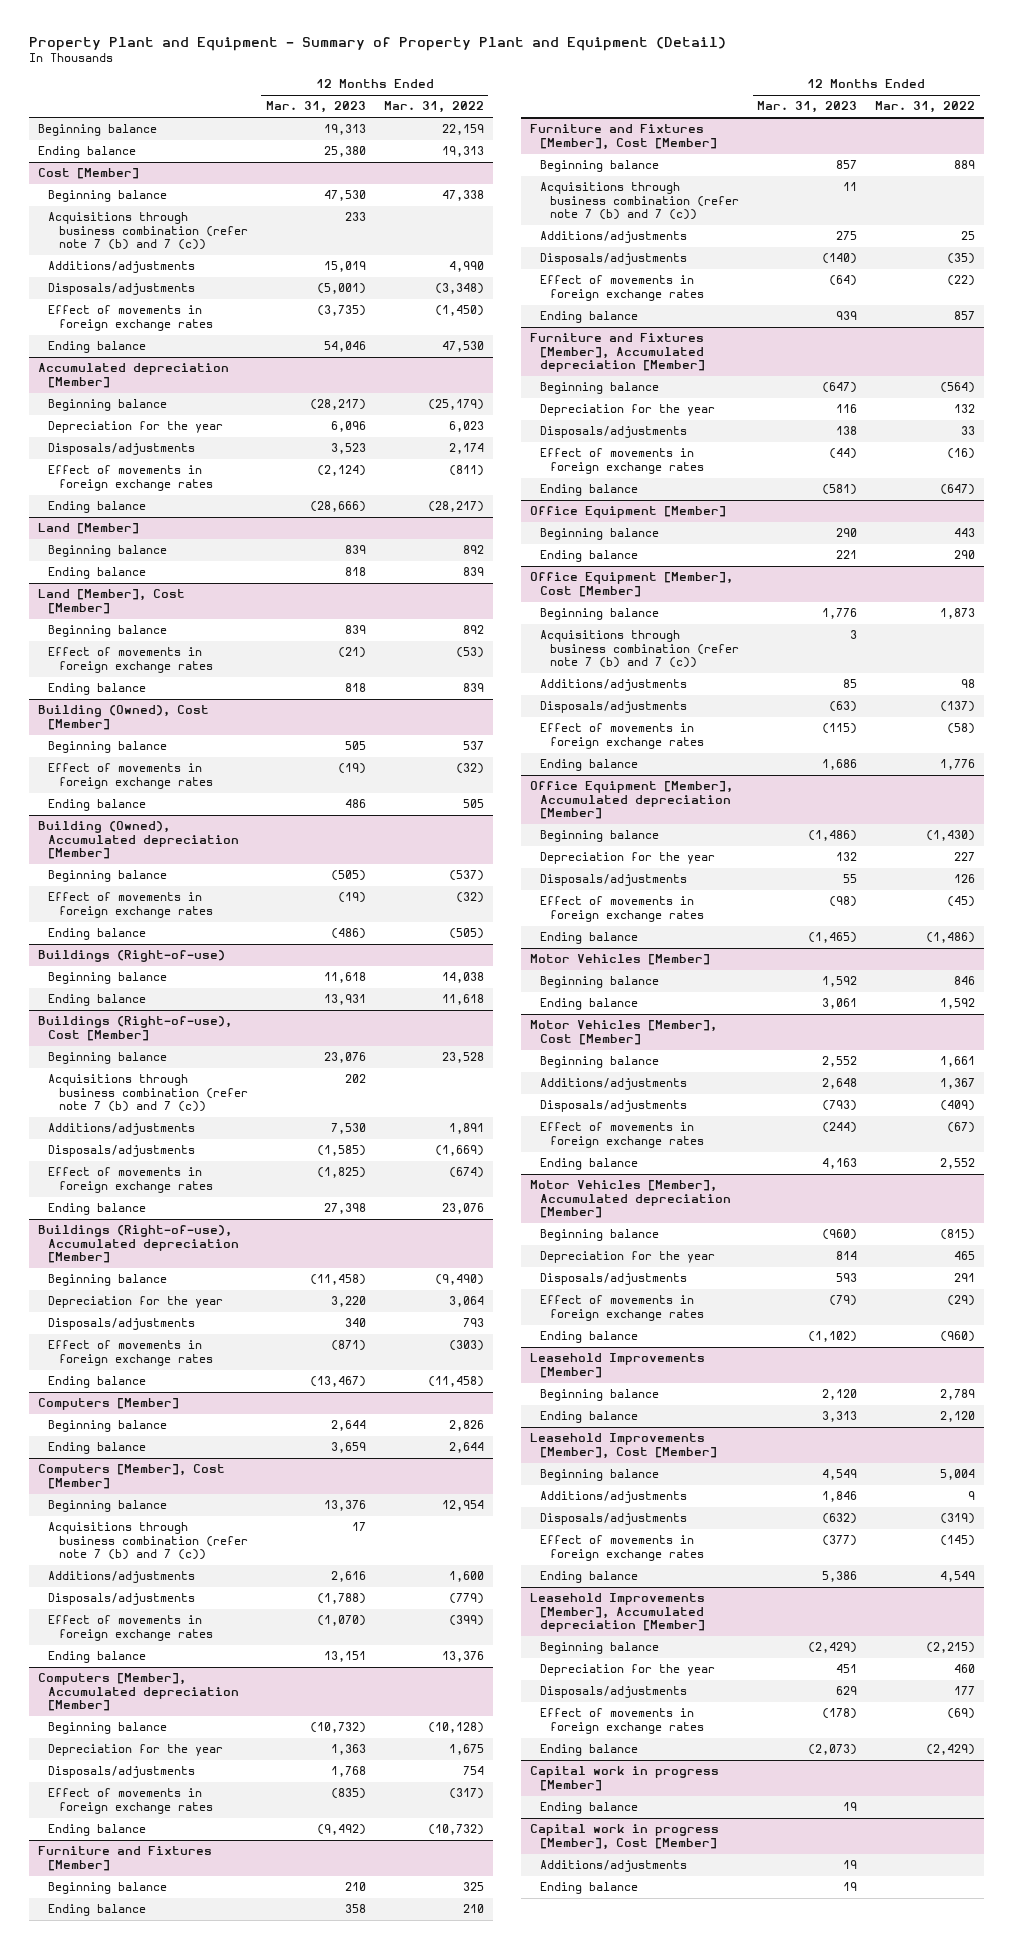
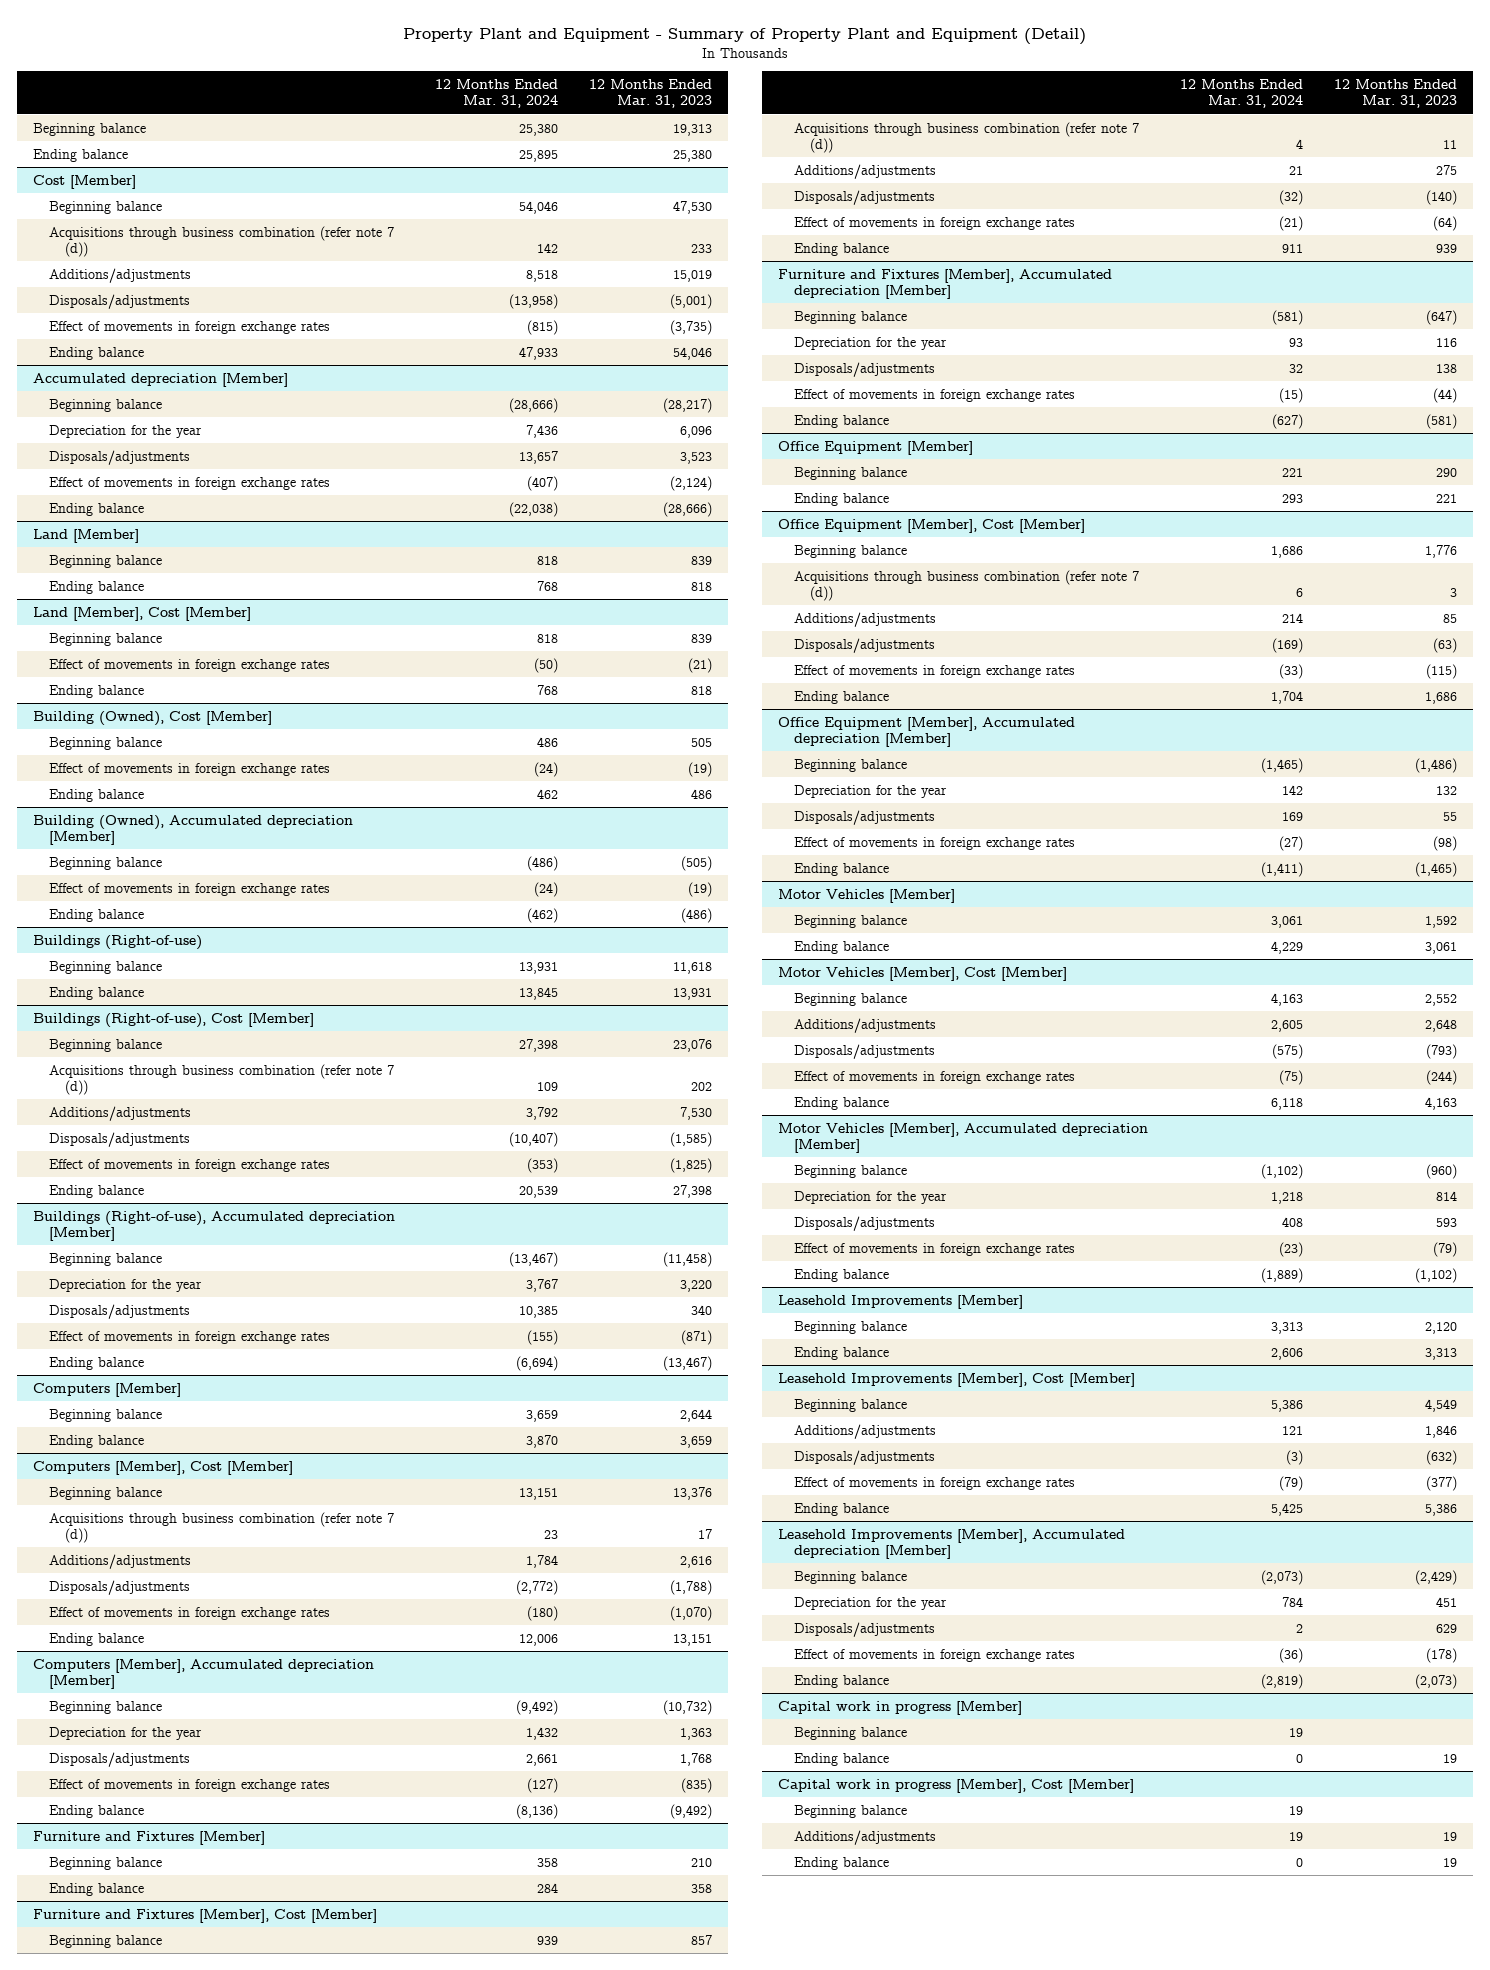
- | 12 Months Ended Mar. 31, 2023 | 12 Months Ended Mar. 31, 2022
+ | 12 Months Ended Mar. 31, 2024 | 12 Months Ended Mar. 31, 2023
@ Cost [Member]
- Acquisitions through business combination (refer note 7 (b) and 7 (c)) | 233 |
+ Acquisitions through business combination (refer note 7 (d)) | 142 | 233
@ Buildings (Right-of-use), Cost [Member]
- Acquisitions through business combination (refer note 7 (b) and 7 (c)) | 202 |
+ Acquisitions through business combination (refer note 7 (d)) | 109 | 202
@ Computers [Member], Cost [Member]
- Acquisitions through business combination (refer note 7 (b) and 7 (c)) | 17 |
+ Acquisitions through business combination (refer note 7 (d)) | 23 | 17
@ Furniture and Fixtures [Member], Cost [Member]
- Acquisitions through business combination (refer note 7 (b) and 7 (c)) | 11 |
+ Acquisitions through business combination (refer note 7 (d)) | 4 | 11
@ Office Equipment [Member], Cost [Member]
- Acquisitions through business combination (refer note 7 (b) and 7 (c)) | 3 |
+ Acquisitions through business combination (refer note 7 (d)) | 6 | 3
@ Capital work in progress [Member]
+ Beginning balance | 19 |
@ Capital work in progress [Member], Cost [Member]
+ Beginning balance | 19 |

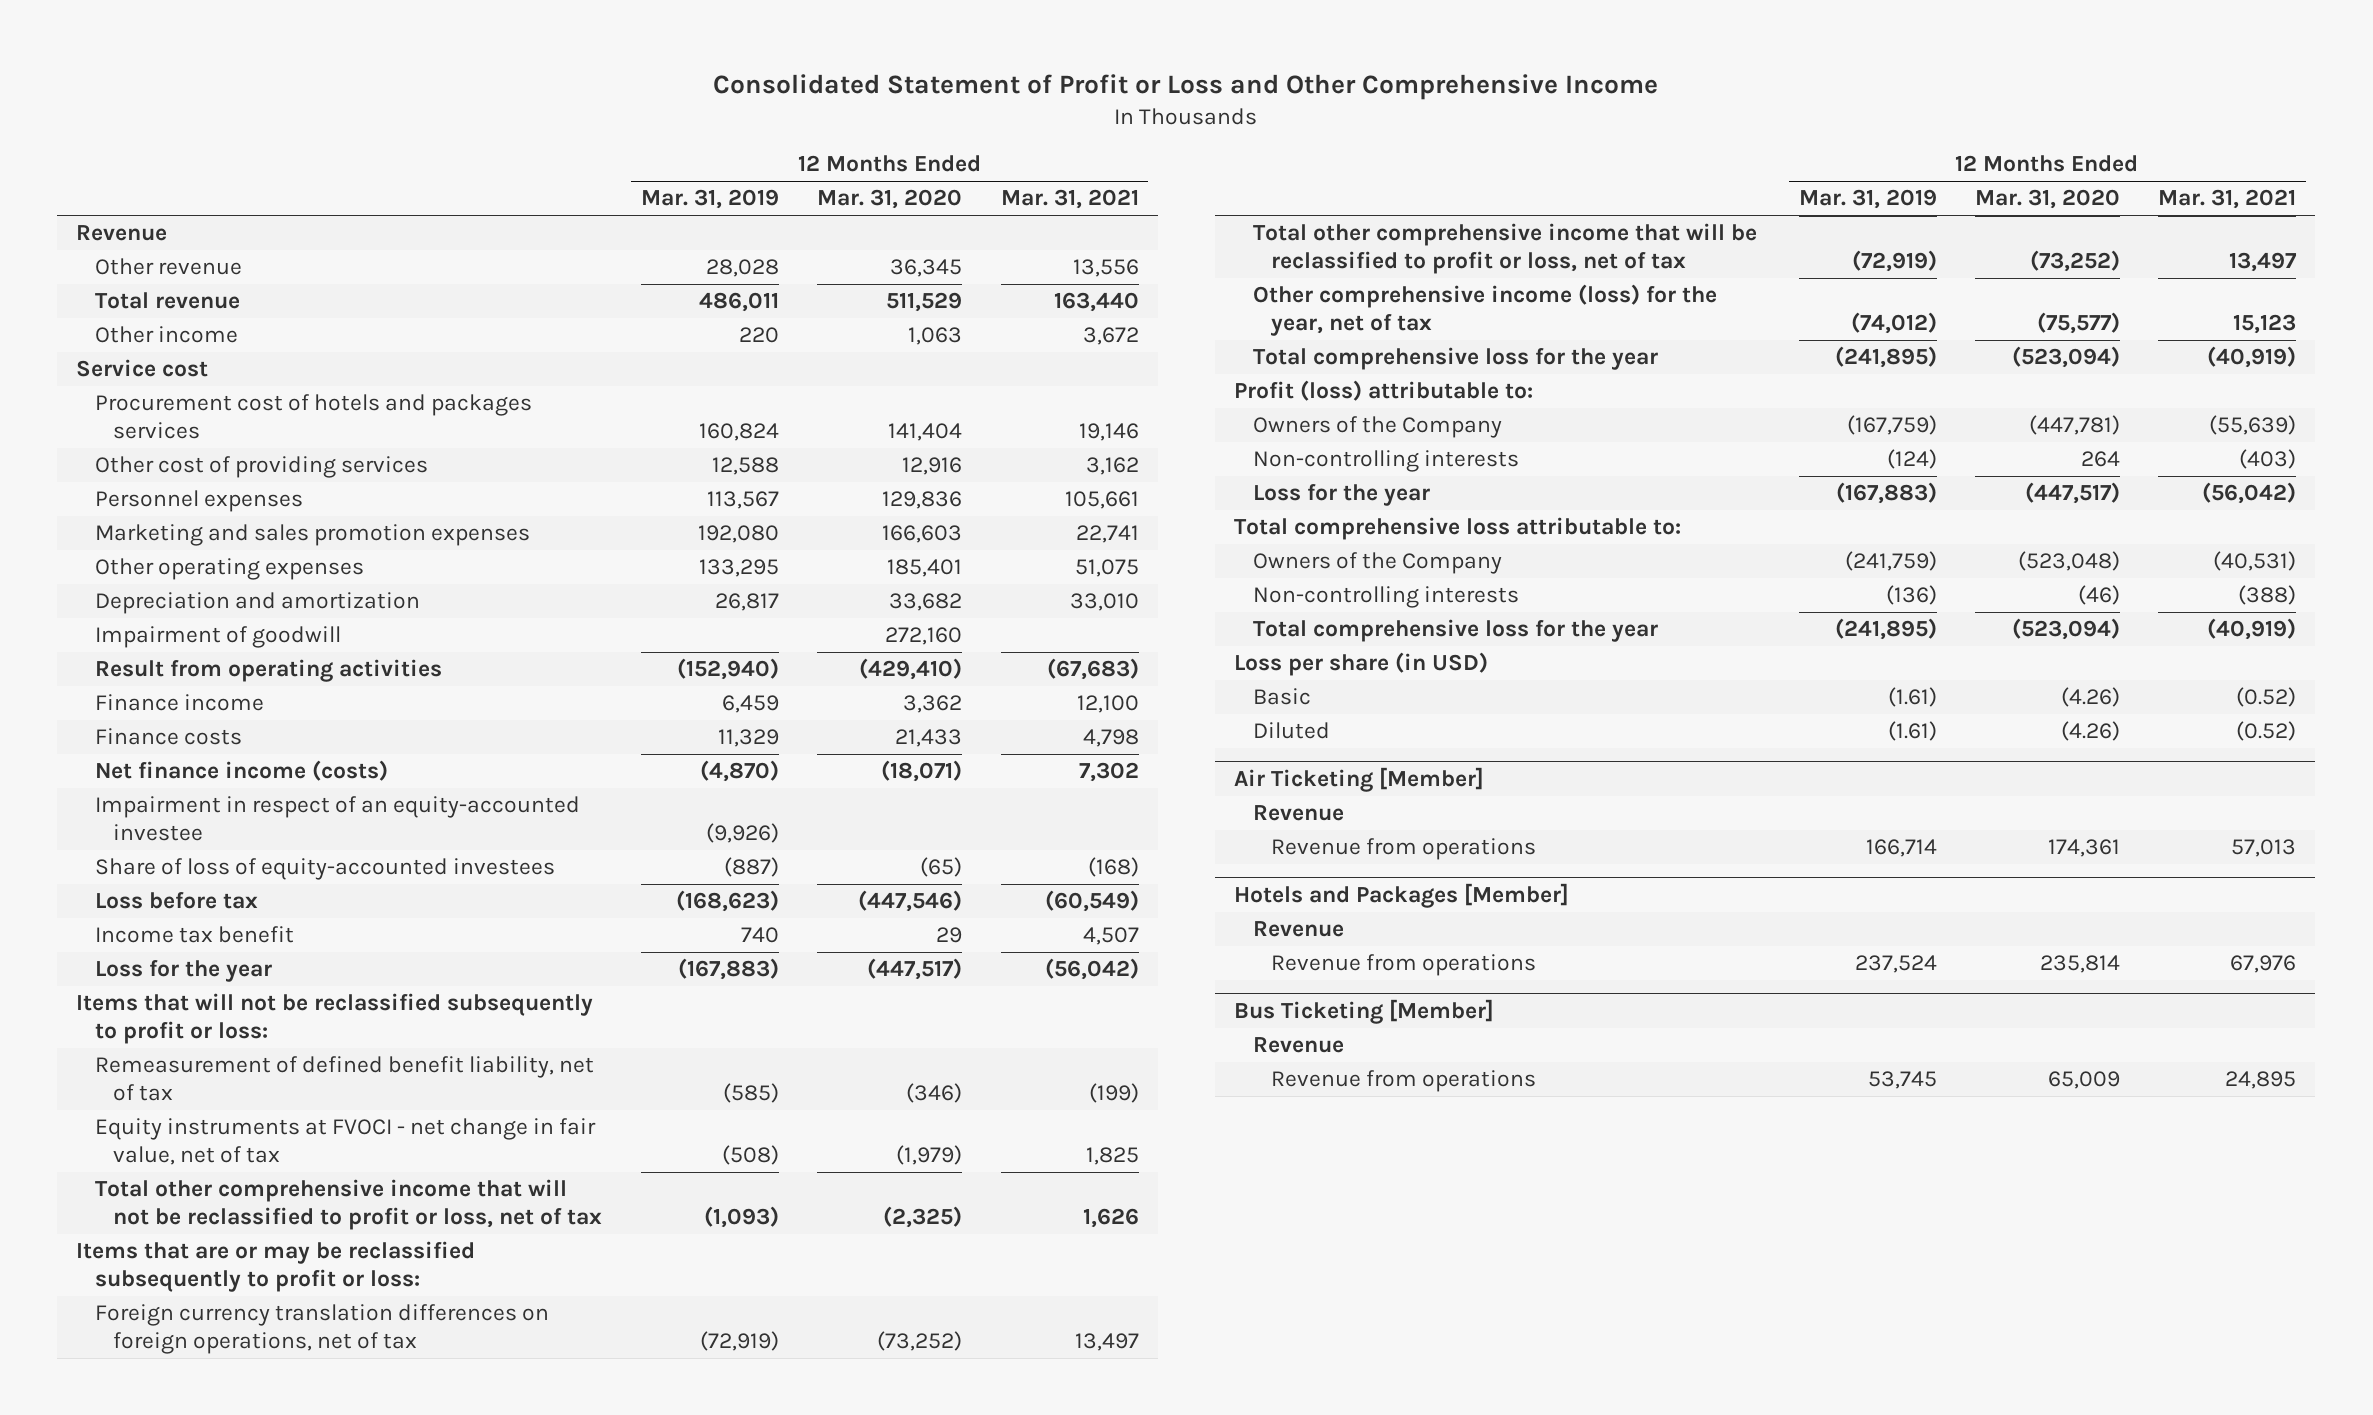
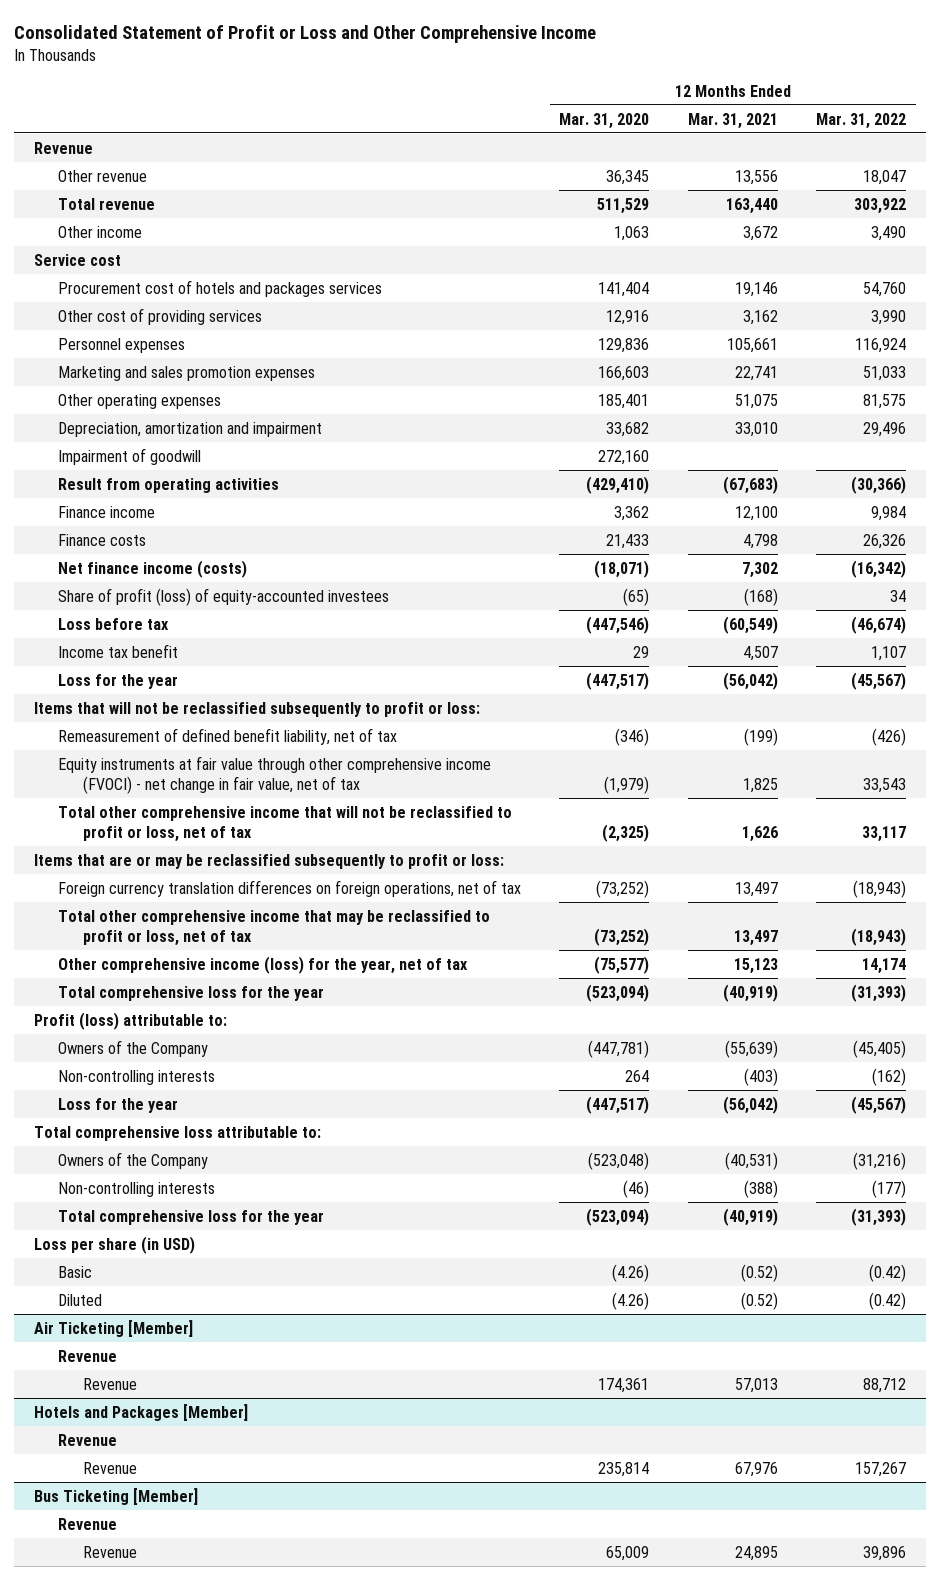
- | 12 Months Ended Mar. 31, 2019 | 12 Months Ended Mar. 31, 2020 | 12 Months Ended Mar. 31, 2021
+ | 12 Months Ended Mar. 31, 2020 | 12 Months Ended Mar. 31, 2021 | 12 Months Ended Mar. 31, 2022
- Depreciation and amortization | 26,817 | 33,682 | 33,010
+ Depreciation, amortization and impairment | 33,682 | 33,010 | 29,496
- Impairment in respect of an equity-accounted investee | (9,926) | |
- Share of loss of equity-accounted investees | (887) | (65) | (168)
+ Share of profit (loss) of equity-accounted investees | (65) | (168) | 34
- Equity instruments at FVOCI - net change in fair value, net of tax | (508) | (1,979) | 1,825
+ Equity instruments at fair value through other comprehensive income (FVOCI) - net change in fair value, net of tax | (1,979) | 1,825 | 33,543
- Total other comprehensive income that will be reclassified to profit or loss, net of tax | (72,919) | (73,252) | 13,497
+ Total other comprehensive income that may be reclassified to profit or loss, net of tax | (73,252) | 13,497 | (18,943)
@ Air Ticketing [Member]
- Revenue from operations | 166,714 | 174,361 | 57,013
+ Revenue | 174,361 | 57,013 | 88,712
@ Hotels and Packages [Member]
- Revenue from operations | 237,524 | 235,814 | 67,976
+ Revenue | 235,814 | 67,976 | 157,267
@ Bus Ticketing [Member]
- Revenue from operations | 53,745 | 65,009 | 24,895
+ Revenue | 65,009 | 24,895 | 39,896

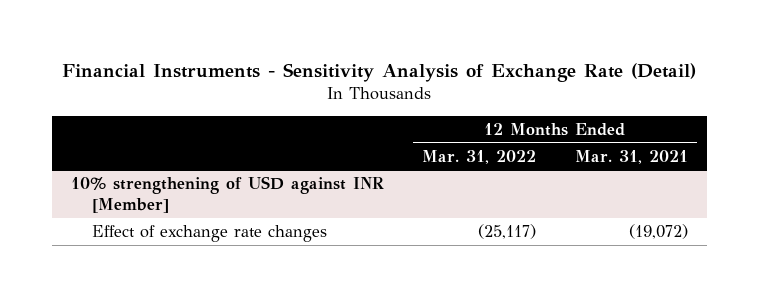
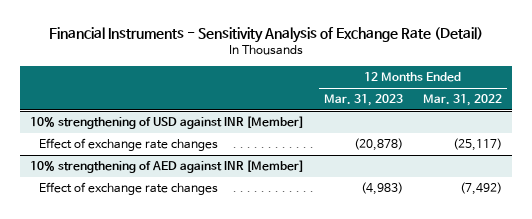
- | 12 Months Ended Mar. 31, 2022 | 12 Months Ended Mar. 31, 2021
+ | 12 Months Ended Mar. 31, 2023 | 12 Months Ended Mar. 31, 2022
+ 10% strengthening of AED against INR [Member]
+ Effect of exchange rate changes | (4,983) | (7,492)

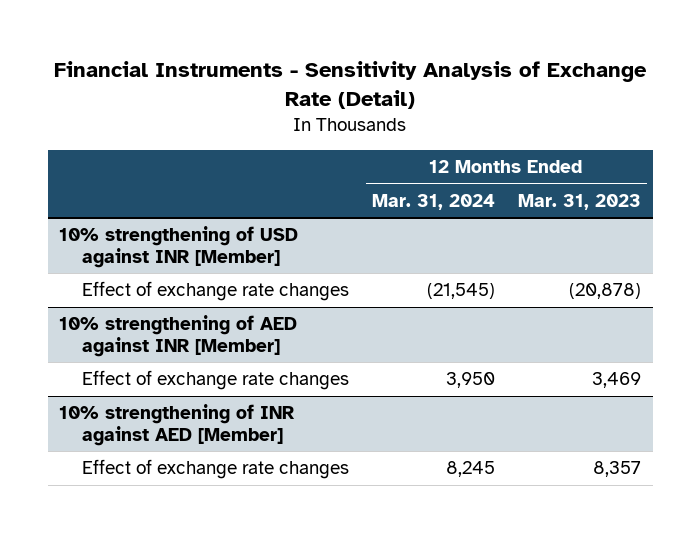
- | 12 Months Ended Mar. 31, 2023 | 12 Months Ended Mar. 31, 2022
+ | 12 Months Ended Mar. 31, 2024 | 12 Months Ended Mar. 31, 2023
@ 10% strengthening of AED against INR [Member]
- Effect of exchange rate changes | (4,983) | (7,492)
+ Effect of exchange rate changes | 3,950 | 3,469
+ 10% strengthening of INR against AED [Member]
+ Effect of exchange rate changes | 8,245 | 8,357

